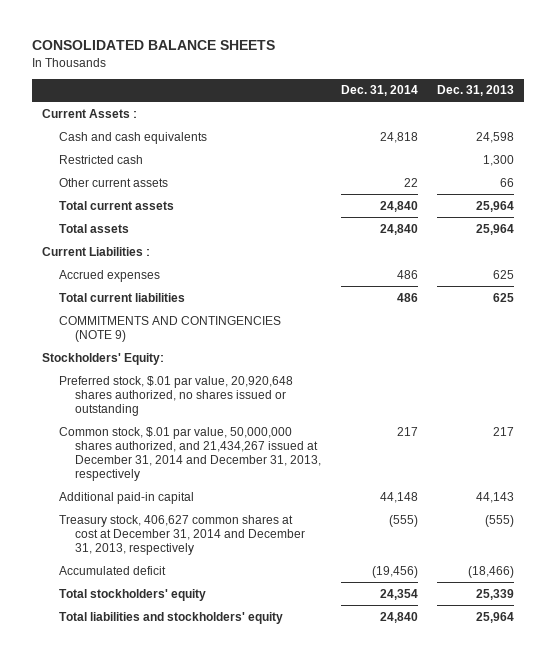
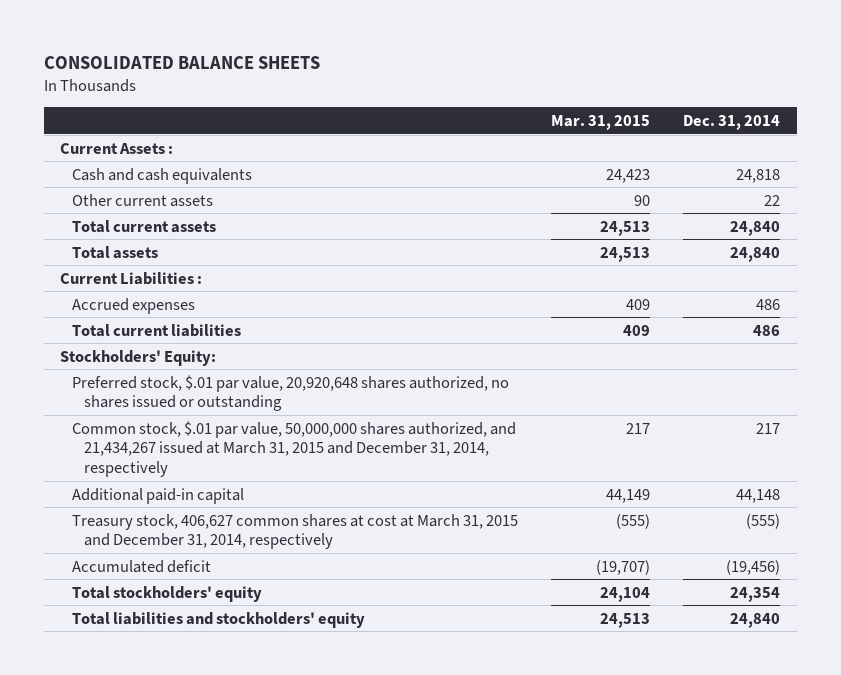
- | Dec. 31, 2014 | Dec. 31, 2013
+ | Mar. 31, 2015 | Dec. 31, 2014
- Restricted cash | | 1,300
- COMMITMENTS AND CONTINGENCIES (NOTE 9)
- Common stock, $.01 par value, 50,000,000 shares authorized, and 21,434,267 issued at December 31, 2014 and December 31, 2013, respectively | 217 | 217
+ Common stock, $.01 par value, 50,000,000 shares authorized, and 21,434,267 issued at March 31, 2015 and December 31, 2014, respectively | 217 | 217
- Treasury stock, 406,627 common shares at cost at December 31, 2014 and December 31, 2013, respectively | (555) | (555)
+ Treasury stock, 406,627 common shares at cost at March 31, 2015 and December 31, 2014, respectively | (555) | (555)

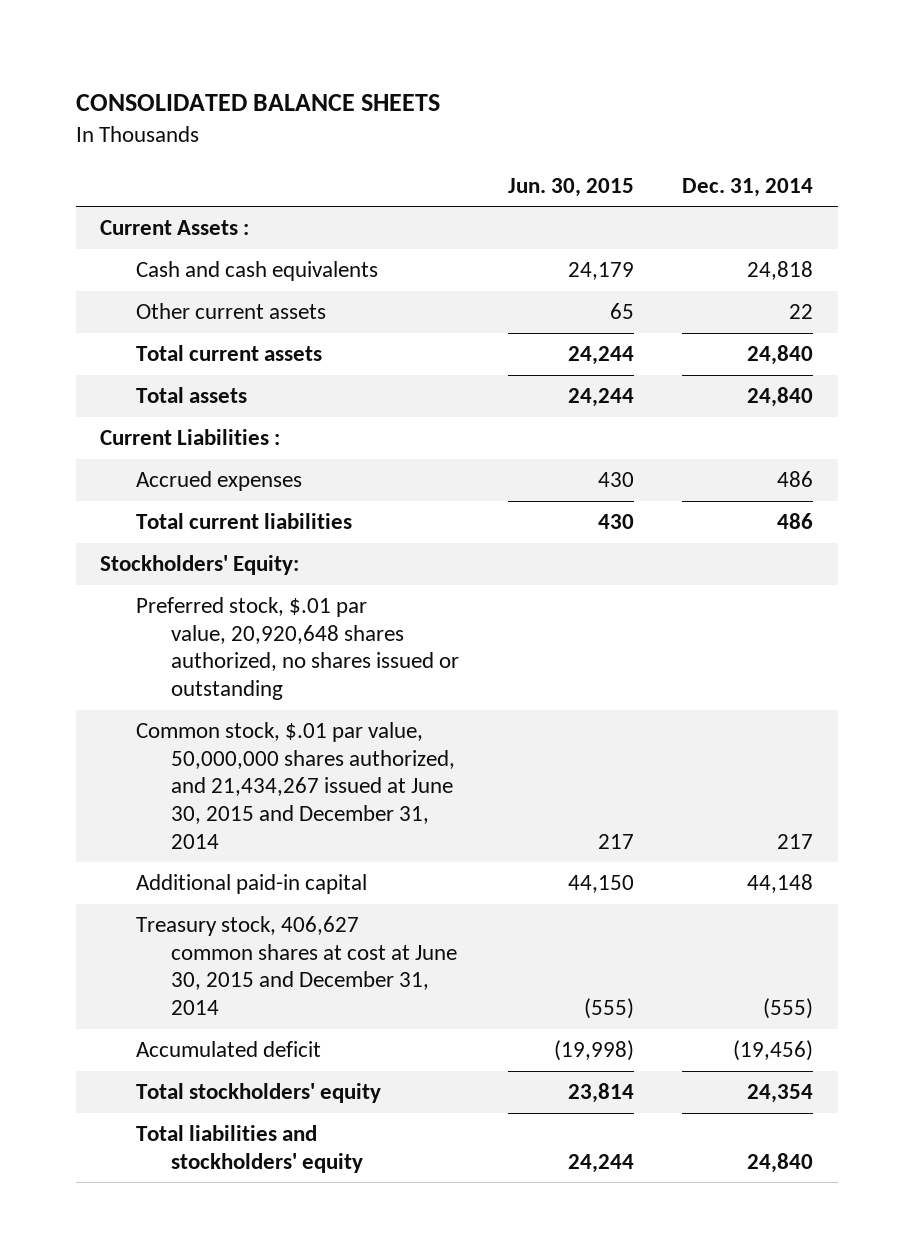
- | Mar. 31, 2015 | Dec. 31, 2014
+ | Jun. 30, 2015 | Dec. 31, 2014
- Common stock, $.01 par value, 50,000,000 shares authorized, and 21,434,267 issued at March 31, 2015 and December 31, 2014, respectively | 217 | 217
+ Common stock, $.01 par value, 50,000,000 shares authorized, and 21,434,267 issued at June 30, 2015 and December 31, 2014 | 217 | 217
- Treasury stock, 406,627 common shares at cost at March 31, 2015 and December 31, 2014, respectively | (555) | (555)
+ Treasury stock, 406,627 common shares at cost at June 30, 2015 and December 31, 2014 | (555) | (555)

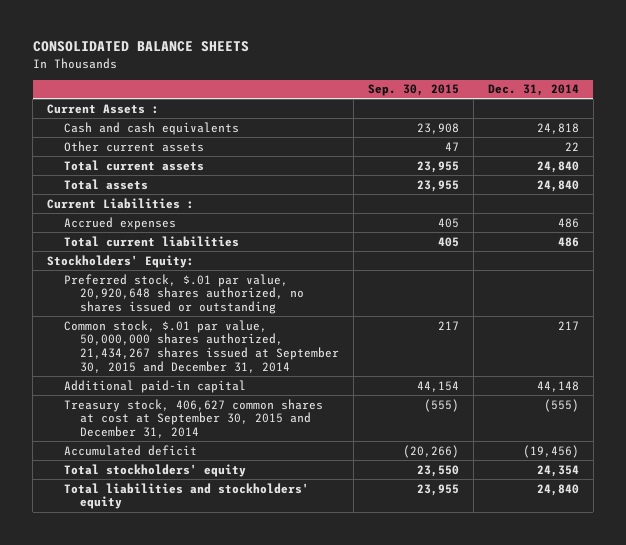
- | Jun. 30, 2015 | Dec. 31, 2014
+ | Sep. 30, 2015 | Dec. 31, 2014
- Common stock, $.01 par value, 50,000,000 shares authorized, and 21,434,267 issued at June 30, 2015 and December 31, 2014 | 217 | 217
+ Common stock, $.01 par value, 50,000,000 shares authorized, 21,434,267 shares issued at September 30, 2015 and December 31, 2014 | 217 | 217
- Treasury stock, 406,627 common shares at cost at June 30, 2015 and December 31, 2014 | (555) | (555)
+ Treasury stock, 406,627 common shares at cost at September 30, 2015 and December 31, 2014 | (555) | (555)

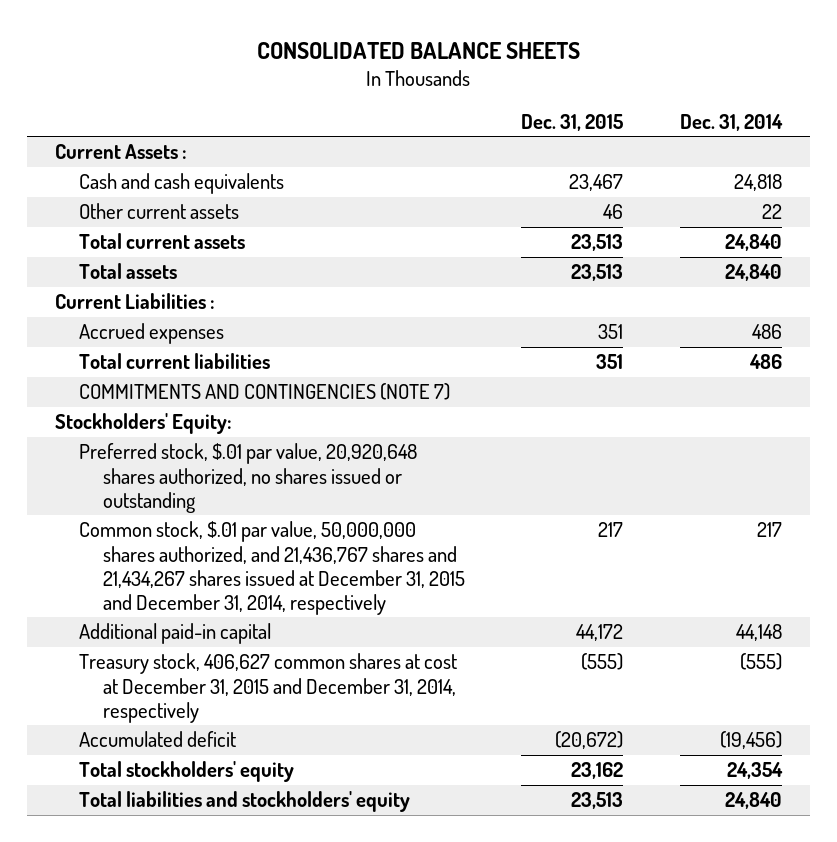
- | Sep. 30, 2015 | Dec. 31, 2014
+ | Dec. 31, 2015 | Dec. 31, 2014
+ COMMITMENTS AND CONTINGENCIES (NOTE 7)
- Common stock, $.01 par value, 50,000,000 shares authorized, 21,434,267 shares issued at September 30, 2015 and December 31, 2014 | 217 | 217
+ Common stock, $.01 par value, 50,000,000 shares authorized, and 21,436,767 shares and 21,434,267 shares issued at December 31, 2015 and December 31, 2014, respectively | 217 | 217
- Treasury stock, 406,627 common shares at cost at September 30, 2015 and December 31, 2014 | (555) | (555)
+ Treasury stock, 406,627 common shares at cost at December 31, 2015 and December 31, 2014, respectively | (555) | (555)

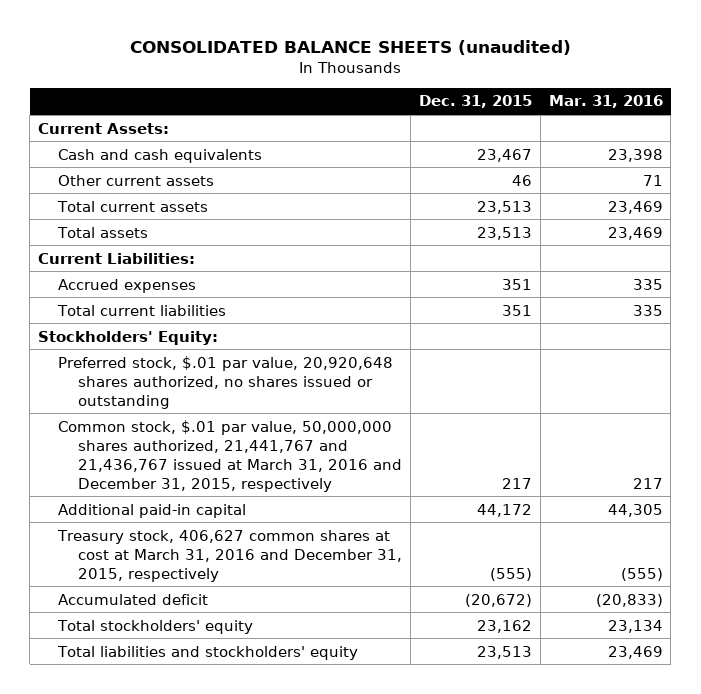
- CONSOLIDATED BALANCE SHEETS
+ CONSOLIDATED BALANCE SHEETS (unaudited)
- | Dec. 31, 2015 | Dec. 31, 2014
+ | Dec. 31, 2015 | Mar. 31, 2016
- Current Assets :
+ Current Assets:
- Current Liabilities :
+ Current Liabilities:
- COMMITMENTS AND CONTINGENCIES (NOTE 7)
- Common stock, $.01 par value, 50,000,000 shares authorized, and 21,436,767 shares and 21,434,267 shares issued at December 31, 2015 and December 31, 2014, respectively | 217 | 217
+ Common stock, $.01 par value, 50,000,000 shares authorized, 21,441,767 and 21,436,767 issued at March 31, 2016 and December 31, 2015, respectively | 217 | 217
- Treasury stock, 406,627 common shares at cost at December 31, 2015 and December 31, 2014, respectively | (555) | (555)
+ Treasury stock, 406,627 common shares at cost at March 31, 2016 and December 31, 2015, respectively | (555) | (555)

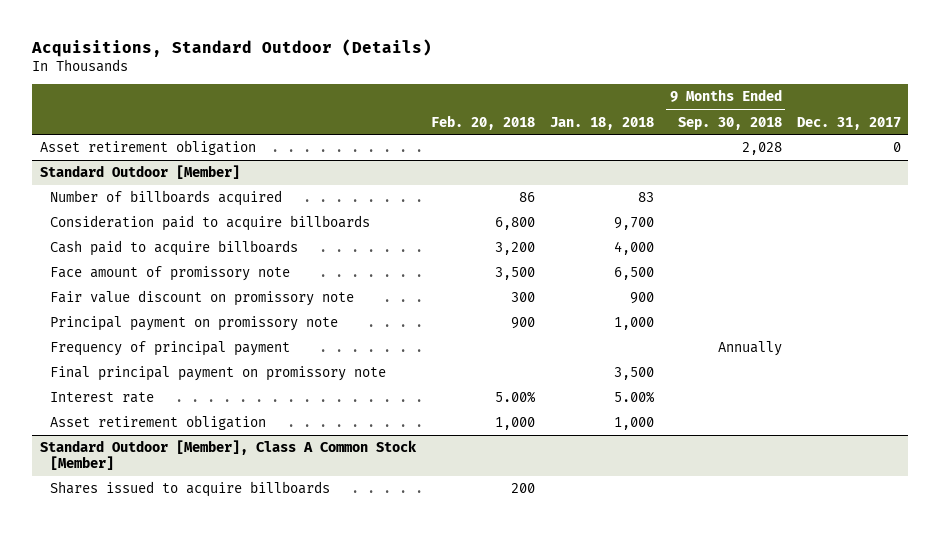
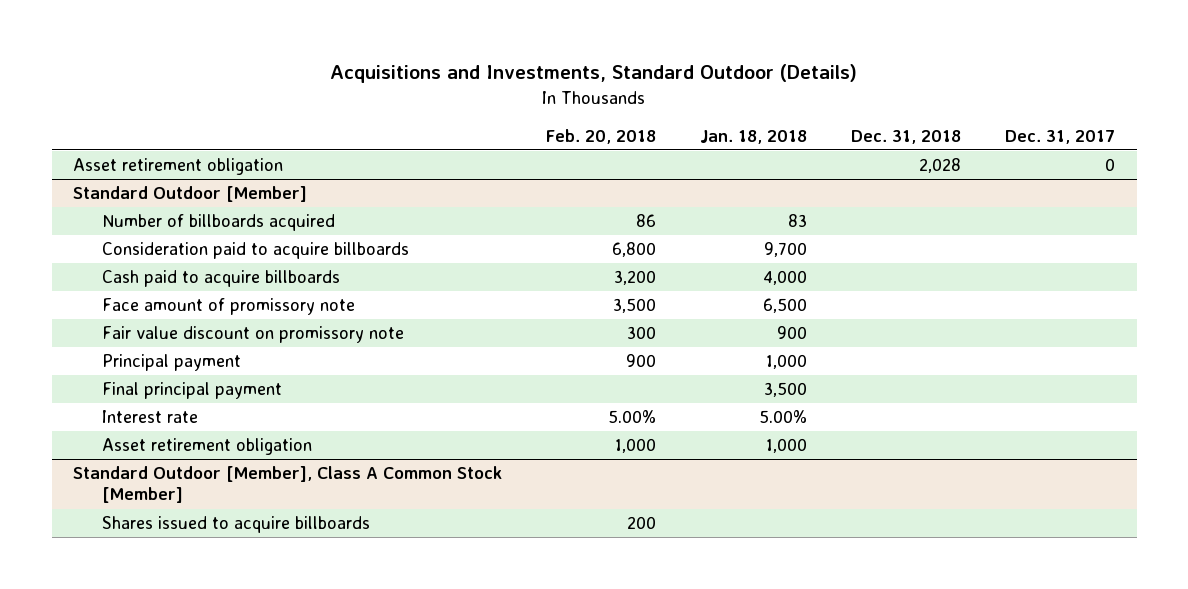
- Acquisitions, Standard Outdoor (Details)
+ Acquisitions and Investments, Standard Outdoor (Details)
- | Feb. 20, 2018 | Jan. 18, 2018 | 9 Months Ended Sep. 30, 2018 | Dec. 31, 2017
+ | Feb. 20, 2018 | Jan. 18, 2018 | Dec. 31, 2018 | Dec. 31, 2017
@ Standard Outdoor [Member]
- Principal payment on promissory note | 900 | 1,000 | |
- Frequency of principal payment | | | Annually |
- Final principal payment on promissory note | | 3,500 | |
+ Principal payment | 900 | 1,000 | |
+ Final principal payment | | 3,500 | |

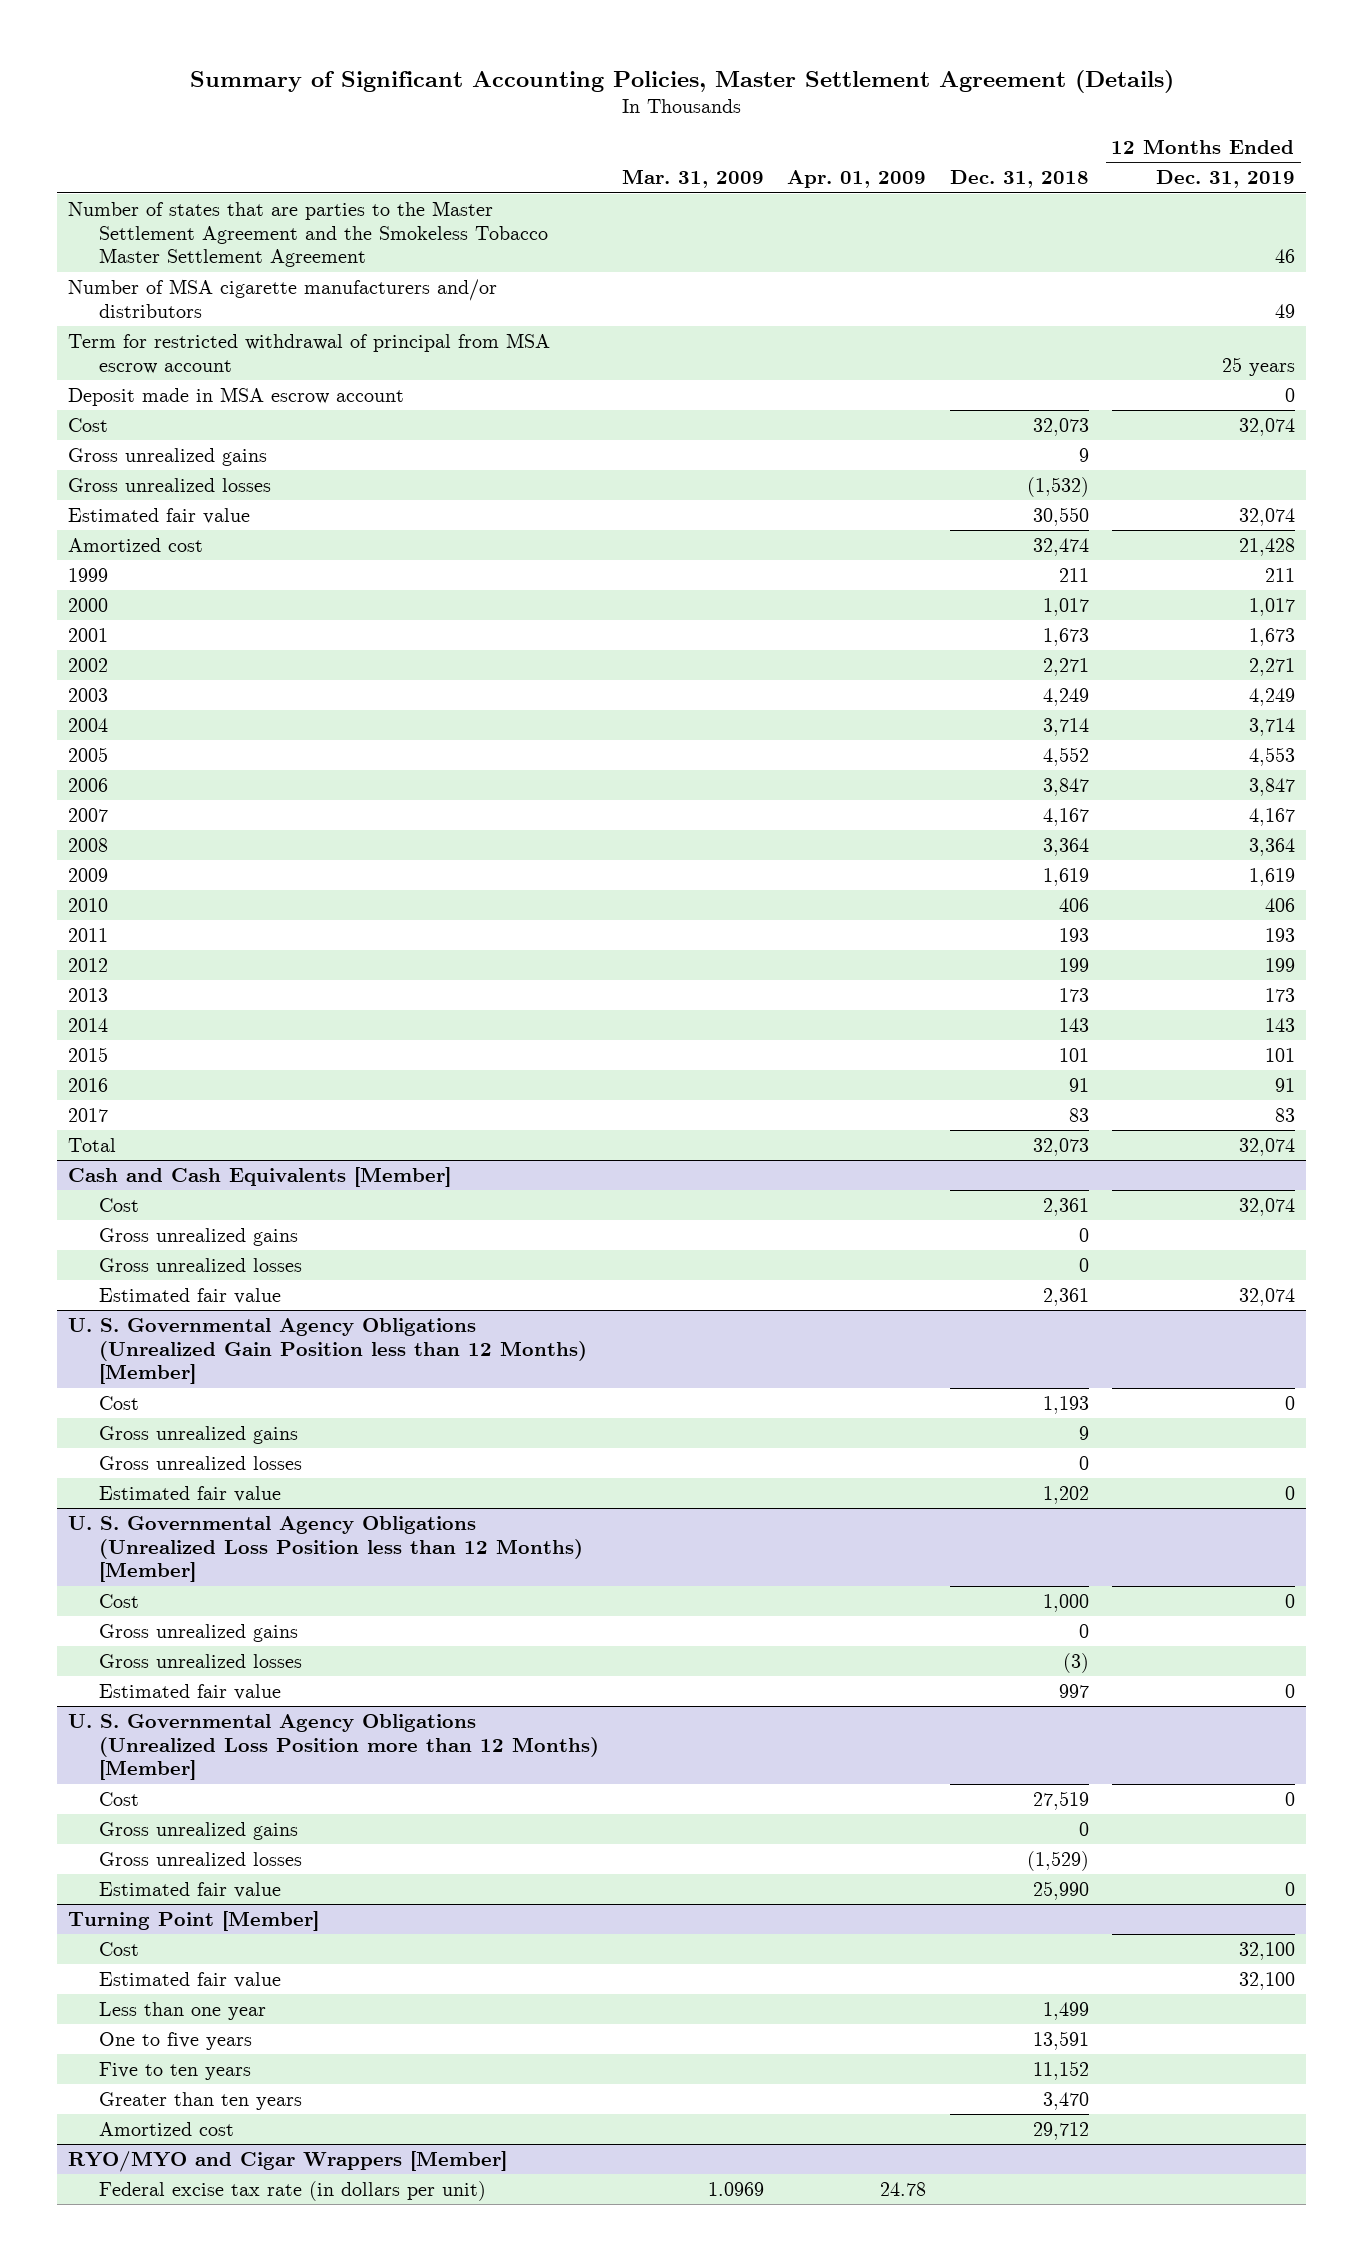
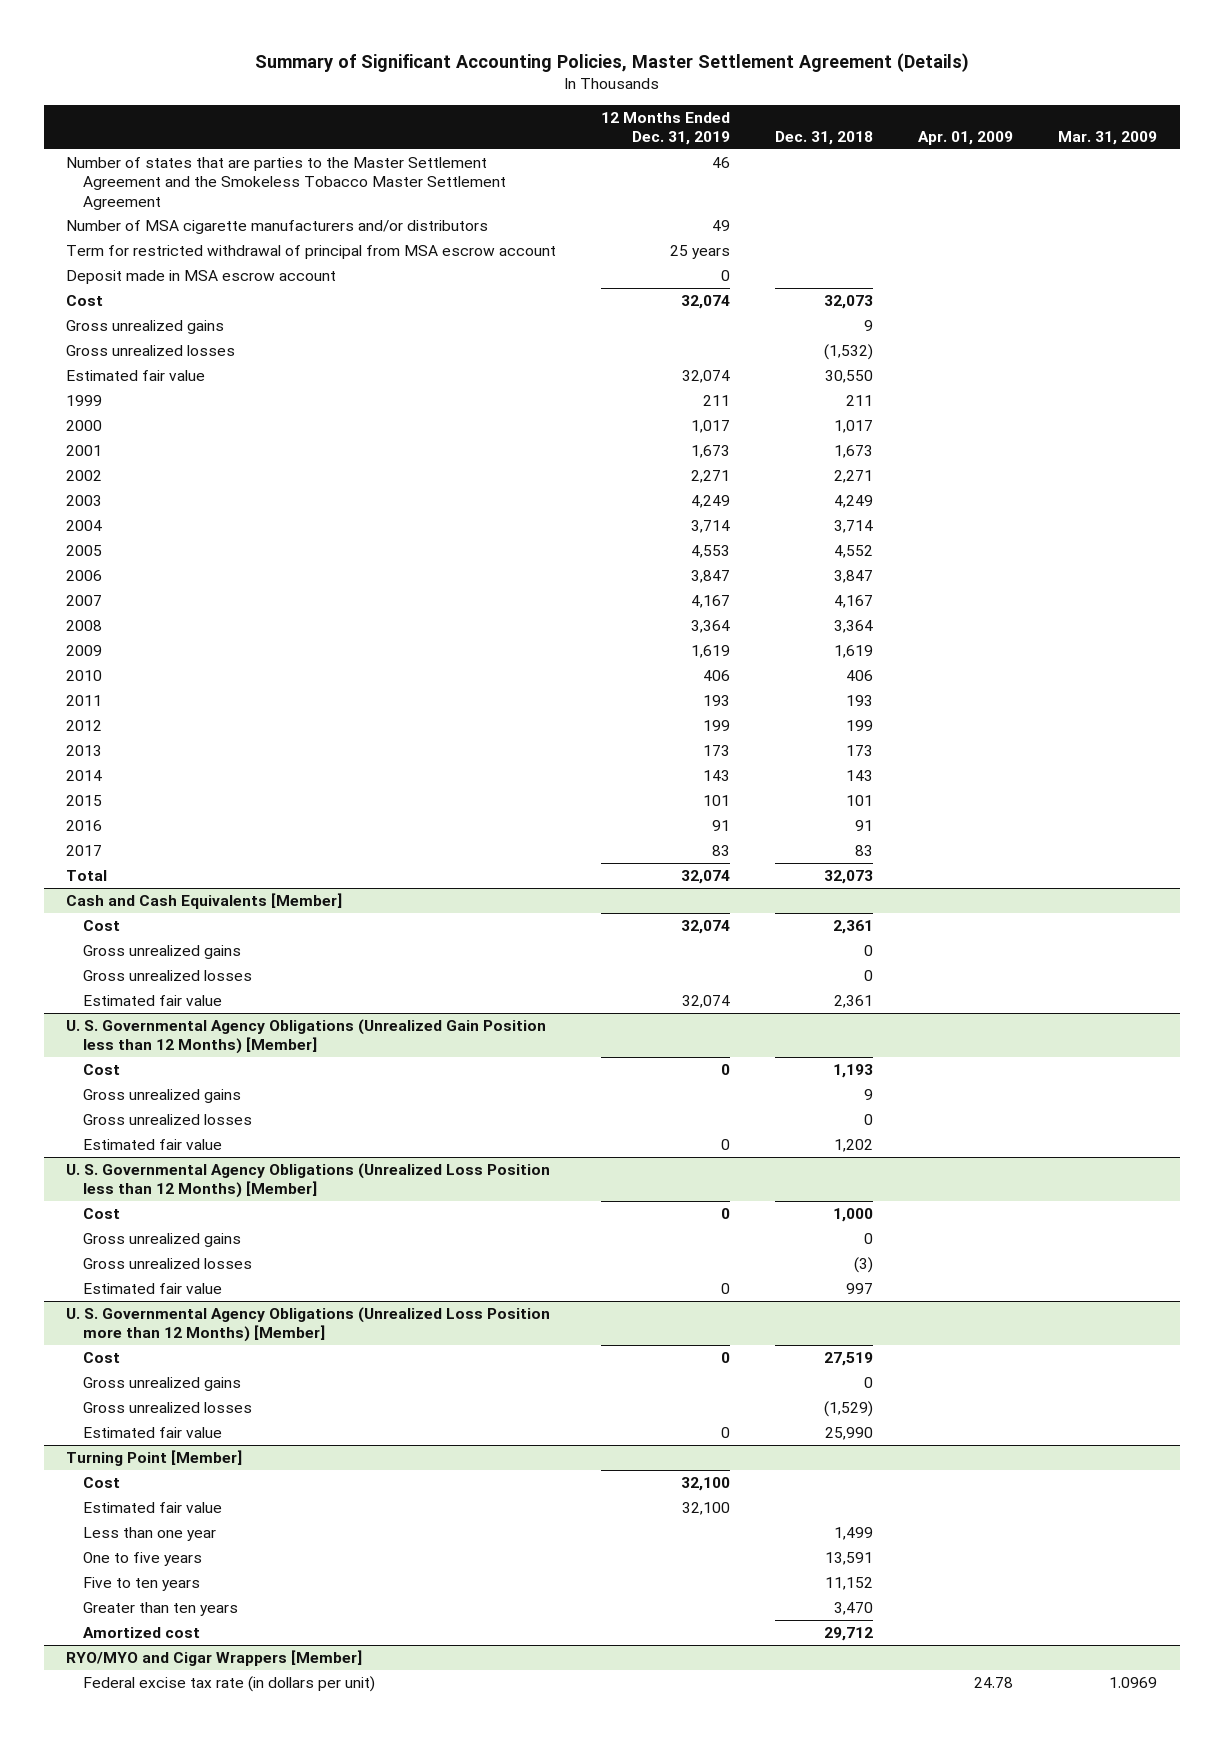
- | Mar. 31, 2009 | Apr. 01, 2009 | Dec. 31, 2018 | 12 Months Ended Dec. 31, 2019
+ | 12 Months Ended Dec. 31, 2019 | Dec. 31, 2018 | Apr. 01, 2009 | Mar. 31, 2009
- Amortized cost | | | 32,474 | 21,428

